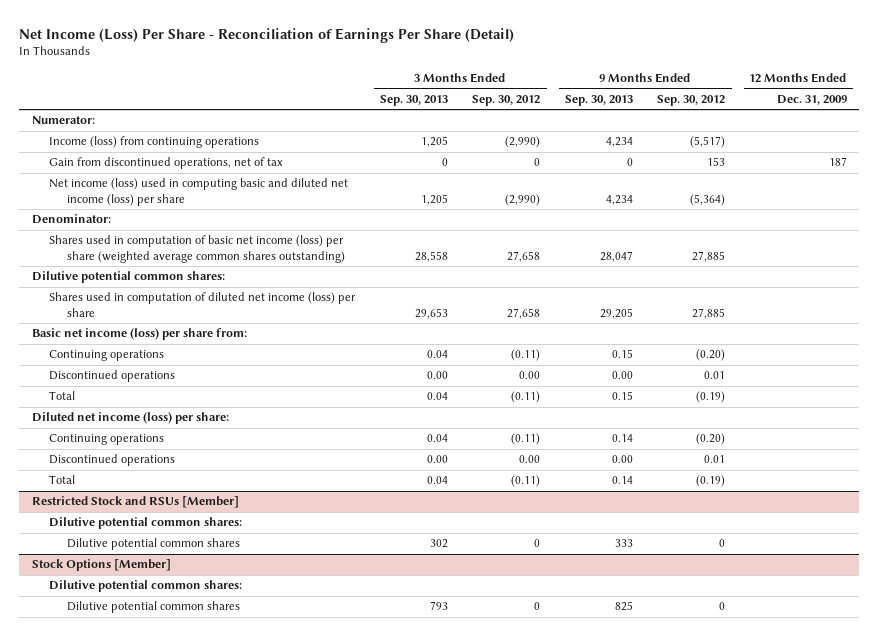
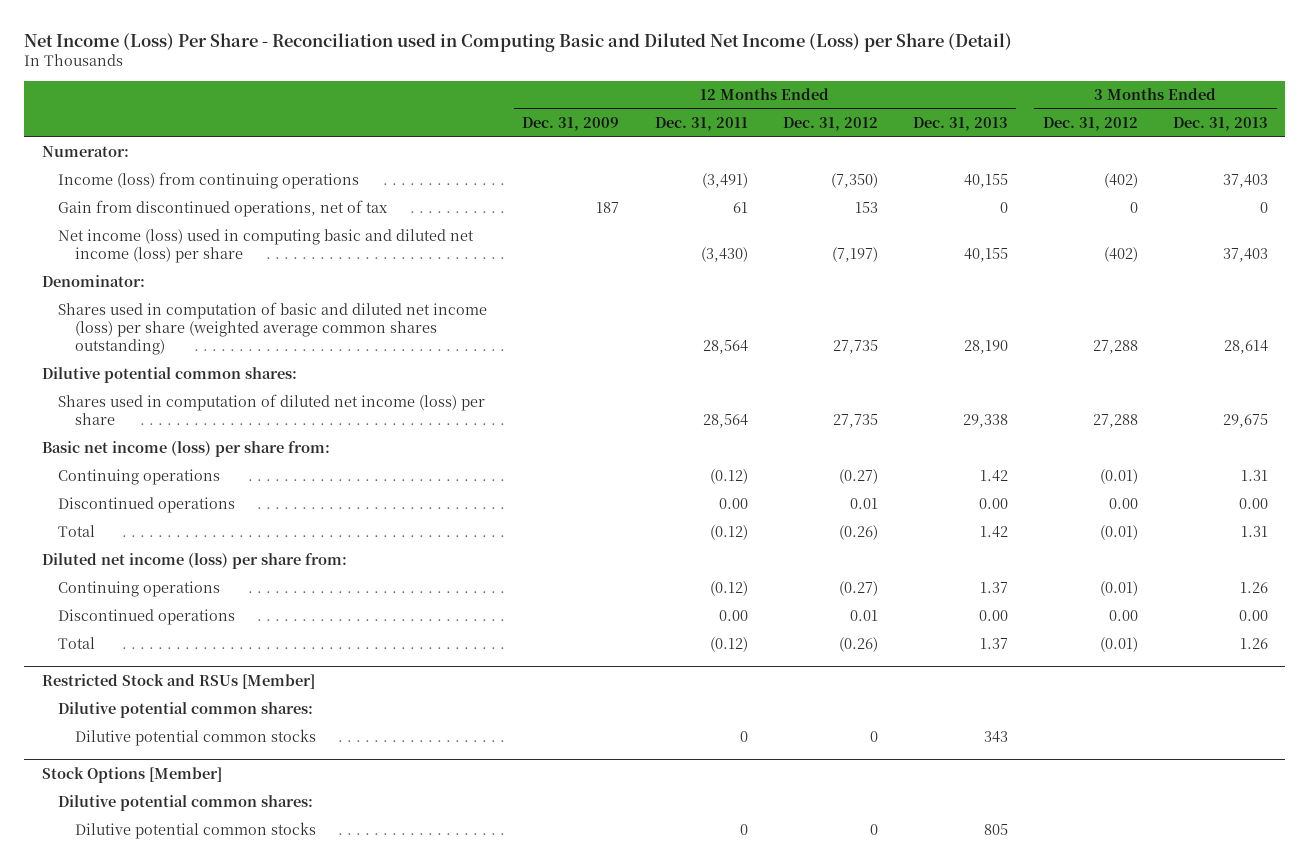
- Net Income (Loss) Per Share - Reconciliation of Earnings Per Share (Detail)
+ Net Income (Loss) Per Share - Reconciliation used in Computing Basic and Diluted Net Income (Loss) per Share (Detail)
- | 3 Months Ended Sep. 30, 2013 | 3 Months Ended Sep. 30, 2012 | 9 Months Ended Sep. 30, 2013 | 9 Months Ended Sep. 30, 2012 | 12 Months Ended Dec. 31, 2009
+ | 12 Months Ended Dec. 31, 2009 | 12 Months Ended Dec. 31, 2011 | 12 Months Ended Dec. 31, 2012 | 12 Months Ended Dec. 31, 2013 | 3 Months Ended Dec. 31, 2012 | 3 Months Ended Dec. 31, 2013
- Shares used in computation of basic net income (loss) per share (weighted average common shares outstanding) | 28,558 | 27,658 | 28,047 | 27,885 |
+ Shares used in computation of basic and diluted net income (loss) per share (weighted average common shares outstanding) | | 28,564 | 27,735 | 28,190 | 27,288 | 28,614
- Diluted net income (loss) per share:
+ Diluted net income (loss) per share from:
@ Restricted Stock and RSUs [Member]
- Dilutive potential common shares | 302 | 0 | 333 | 0 |
+ Dilutive potential common stocks | | 0 | 0 | 343 | |
@ Stock Options [Member]
- Dilutive potential common shares | 793 | 0 | 825 | 0 |
+ Dilutive potential common stocks | | 0 | 0 | 805 | |

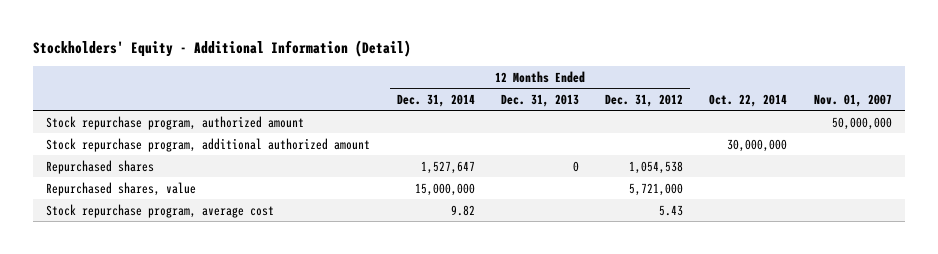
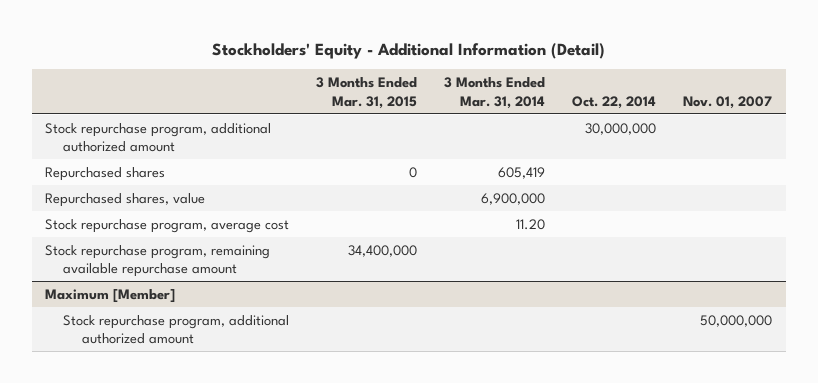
- | 12 Months Ended Dec. 31, 2014 | 12 Months Ended Dec. 31, 2013 | 12 Months Ended Dec. 31, 2012 | Oct. 22, 2014 | Nov. 01, 2007
+ | 3 Months Ended Mar. 31, 2015 | 3 Months Ended Mar. 31, 2014 | Oct. 22, 2014 | Nov. 01, 2007
- Stock repurchase program, authorized amount | | | | | 50,000,000
+ Stock repurchase program, remaining available repurchase amount | 34,400,000 | | |
+ Maximum [Member]
+ Stock repurchase program, additional authorized amount | | | | 50,000,000

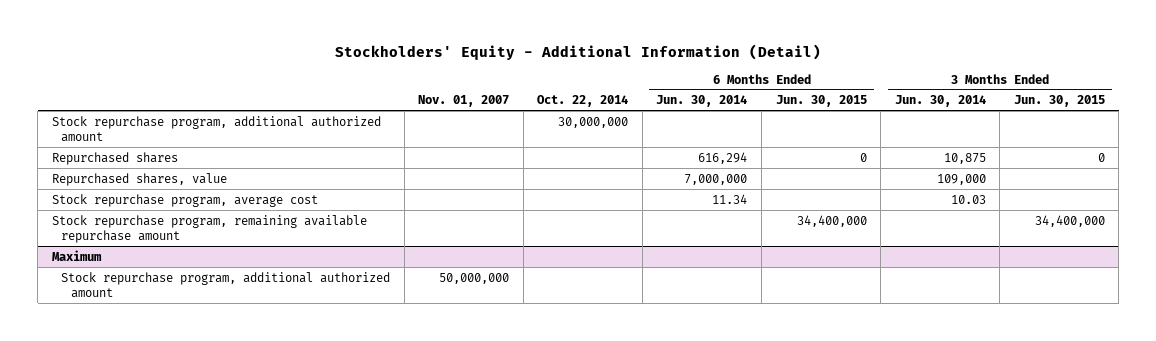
- | 3 Months Ended Mar. 31, 2015 | 3 Months Ended Mar. 31, 2014 | Oct. 22, 2014 | Nov. 01, 2007
+ | Nov. 01, 2007 | Oct. 22, 2014 | 6 Months Ended Jun. 30, 2014 | 6 Months Ended Jun. 30, 2015 | 3 Months Ended Jun. 30, 2014 | 3 Months Ended Jun. 30, 2015
- Maximum [Member]
+ Maximum

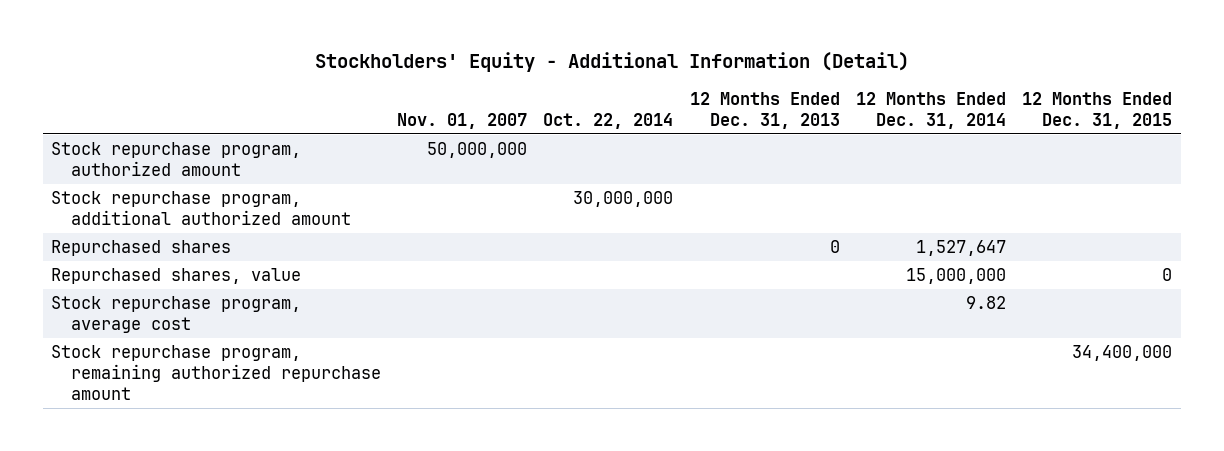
- | Nov. 01, 2007 | Oct. 22, 2014 | 6 Months Ended Jun. 30, 2014 | 6 Months Ended Jun. 30, 2015 | 3 Months Ended Jun. 30, 2014 | 3 Months Ended Jun. 30, 2015
+ | Nov. 01, 2007 | Oct. 22, 2014 | 12 Months Ended Dec. 31, 2013 | 12 Months Ended Dec. 31, 2014 | 12 Months Ended Dec. 31, 2015
+ Stock repurchase program, authorized amount | 50,000,000 | | | |
- Stock repurchase program, remaining available repurchase amount | | | | 34,400,000 | | 34,400,000
- Maximum
- Stock repurchase program, additional authorized amount | 50,000,000 | | | | |
+ Stock repurchase program, remaining authorized repurchase amount | | | | | 34,400,000

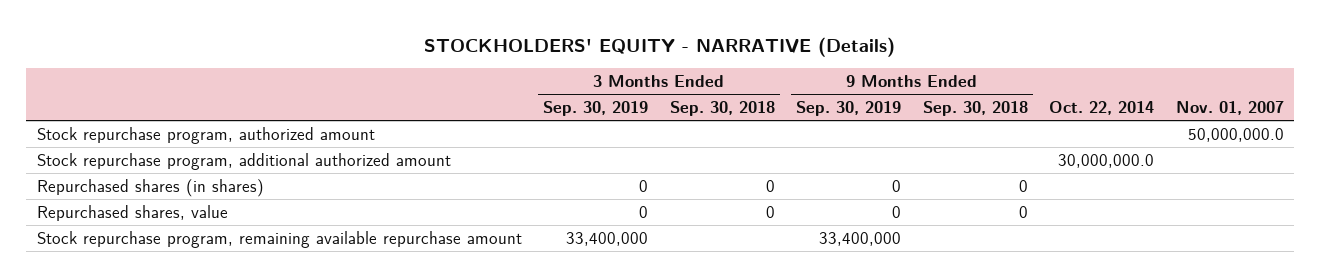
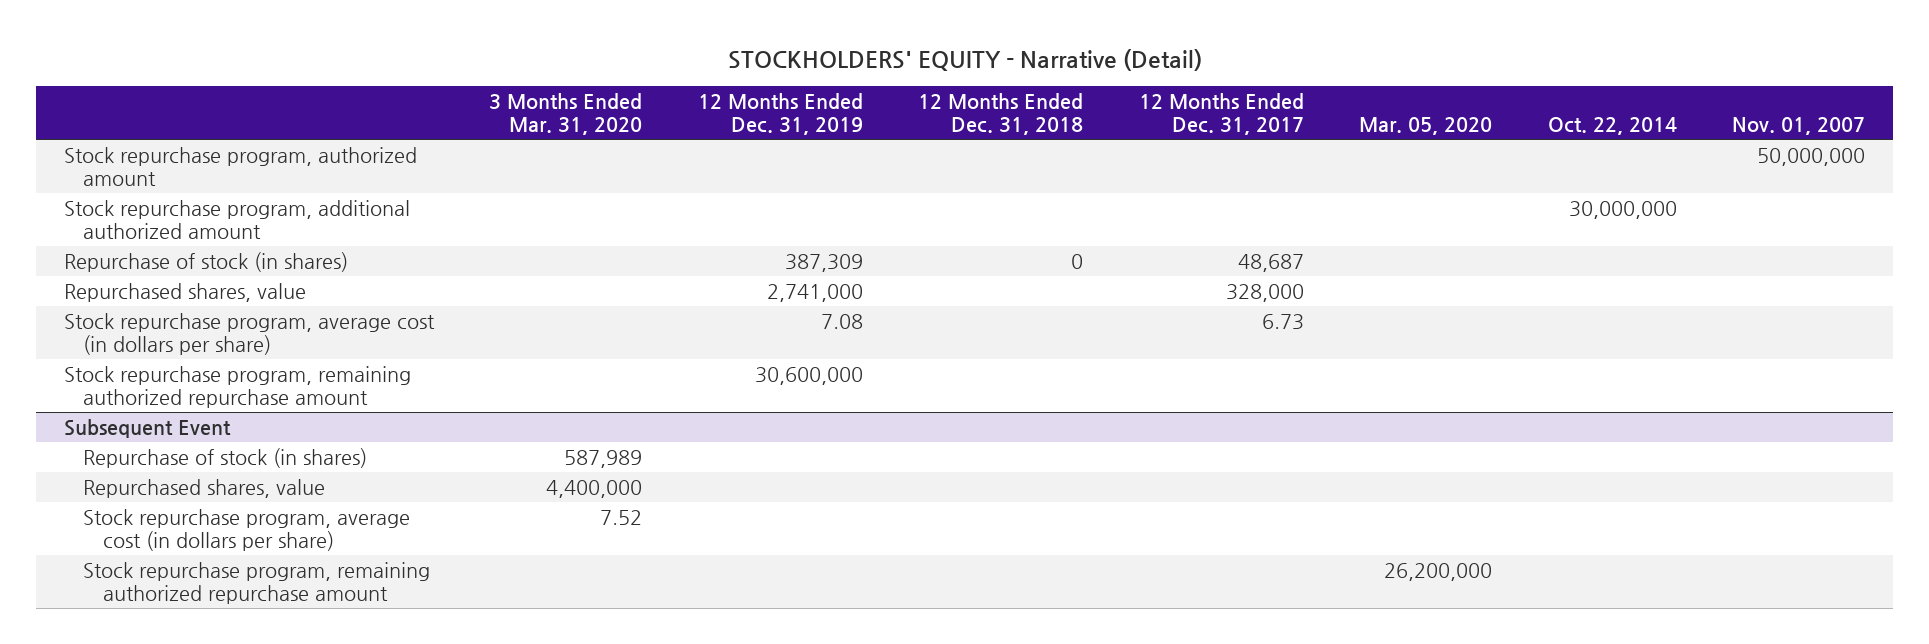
- STOCKHOLDERS' EQUITY - NARRATIVE (Details)
+ STOCKHOLDERS' EQUITY - Narrative (Detail)
- | 3 Months Ended Sep. 30, 2019 | 3 Months Ended Sep. 30, 2018 | 9 Months Ended Sep. 30, 2019 | 9 Months Ended Sep. 30, 2018 | Oct. 22, 2014 | Nov. 01, 2007
+ | 3 Months Ended Mar. 31, 2020 | 12 Months Ended Dec. 31, 2019 | 12 Months Ended Dec. 31, 2018 | 12 Months Ended Dec. 31, 2017 | Mar. 05, 2020 | Oct. 22, 2014 | Nov. 01, 2007
- Stock repurchase program, authorized amount | | | | | | 50,000,000.0
- Stock repurchase program, additional authorized amount | | | | | 30,000,000.0 |
- Repurchased shares (in shares) | 0 | 0 | 0 | 0 | |
+ Stock repurchase program, authorized amount | | | | | | | 50,000,000
+ Stock repurchase program, additional authorized amount | | | | | | 30,000,000 |
+ Repurchase of stock (in shares) | | 387,309 | 0 | 48,687 | | |
- Stock repurchase program, remaining available repurchase amount | 33,400,000 | | 33,400,000 | | |
+ Stock repurchase program, average cost (in dollars per share) | | 7.08 | | 6.73 | | |
+ Stock repurchase program, remaining authorized repurchase amount | | 30,600,000 | | | | |
+ Subsequent Event
+ Repurchase of stock (in shares) | 587,989 | | | | | |
+ Repurchased shares, value | 4,400,000 | | | | | |
+ Stock repurchase program, average cost (in dollars per share) | 7.52 | | | | | |
+ Stock repurchase program, remaining authorized repurchase amount | | | | | 26,200,000 | |

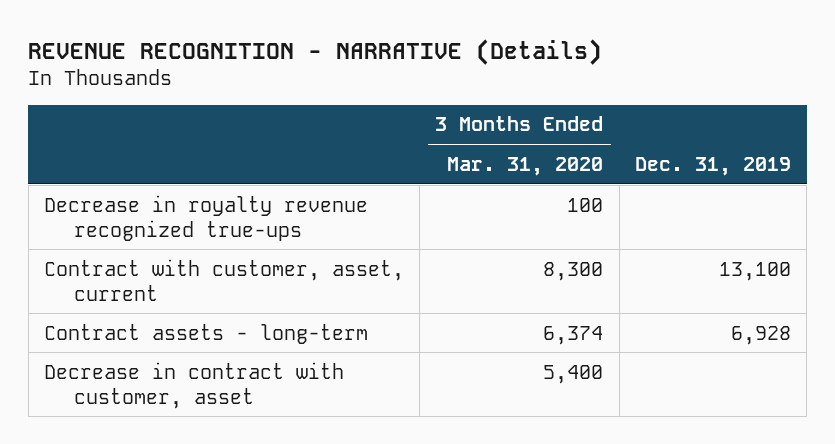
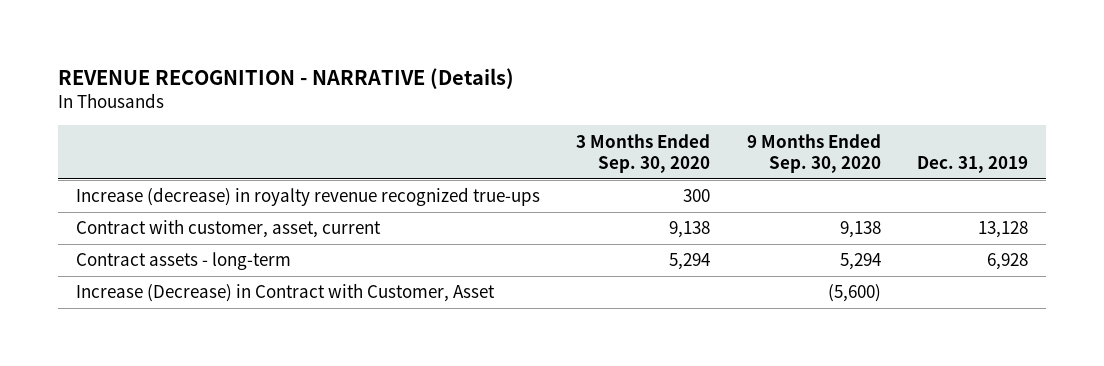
- | 3 Months Ended Mar. 31, 2020 | Dec. 31, 2019
+ | 3 Months Ended Sep. 30, 2020 | 9 Months Ended Sep. 30, 2020 | Dec. 31, 2019
- Decrease in royalty revenue recognized true-ups | 100 |
- Contract with customer, asset, current | 8,300 | 13,100
+ Increase (decrease) in royalty revenue recognized true-ups | 300 | |
+ Contract with customer, asset, current | 9,138 | 9,138 | 13,128
- Decrease in contract with customer, asset | 5,400 |
+ Increase (Decrease) in Contract with Customer, Asset | | (5,600) |

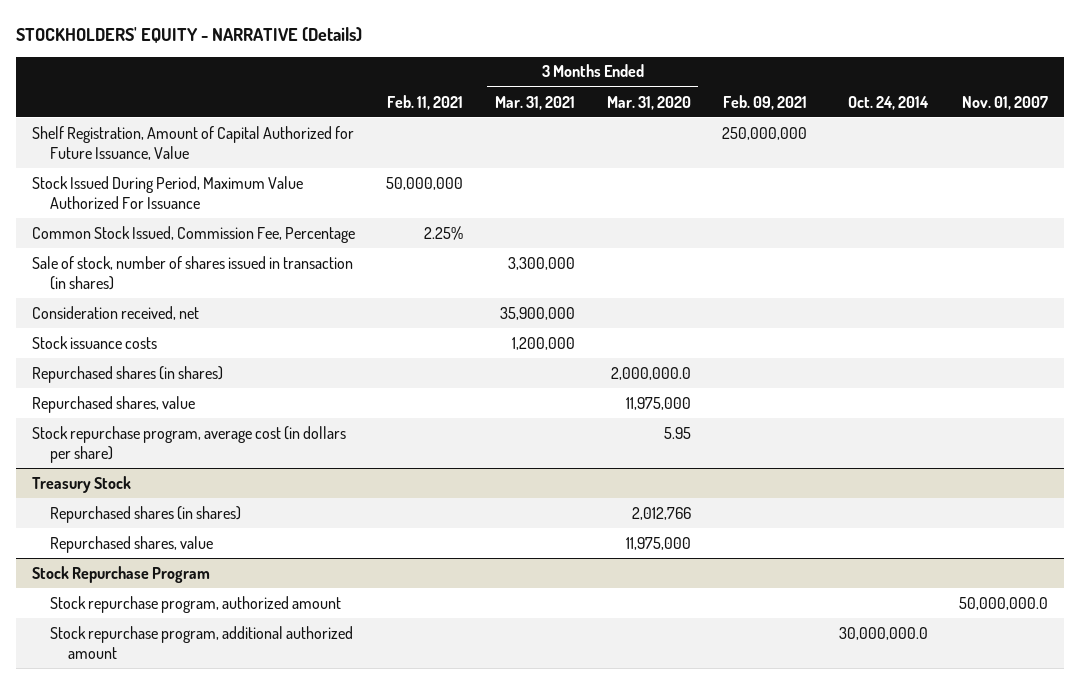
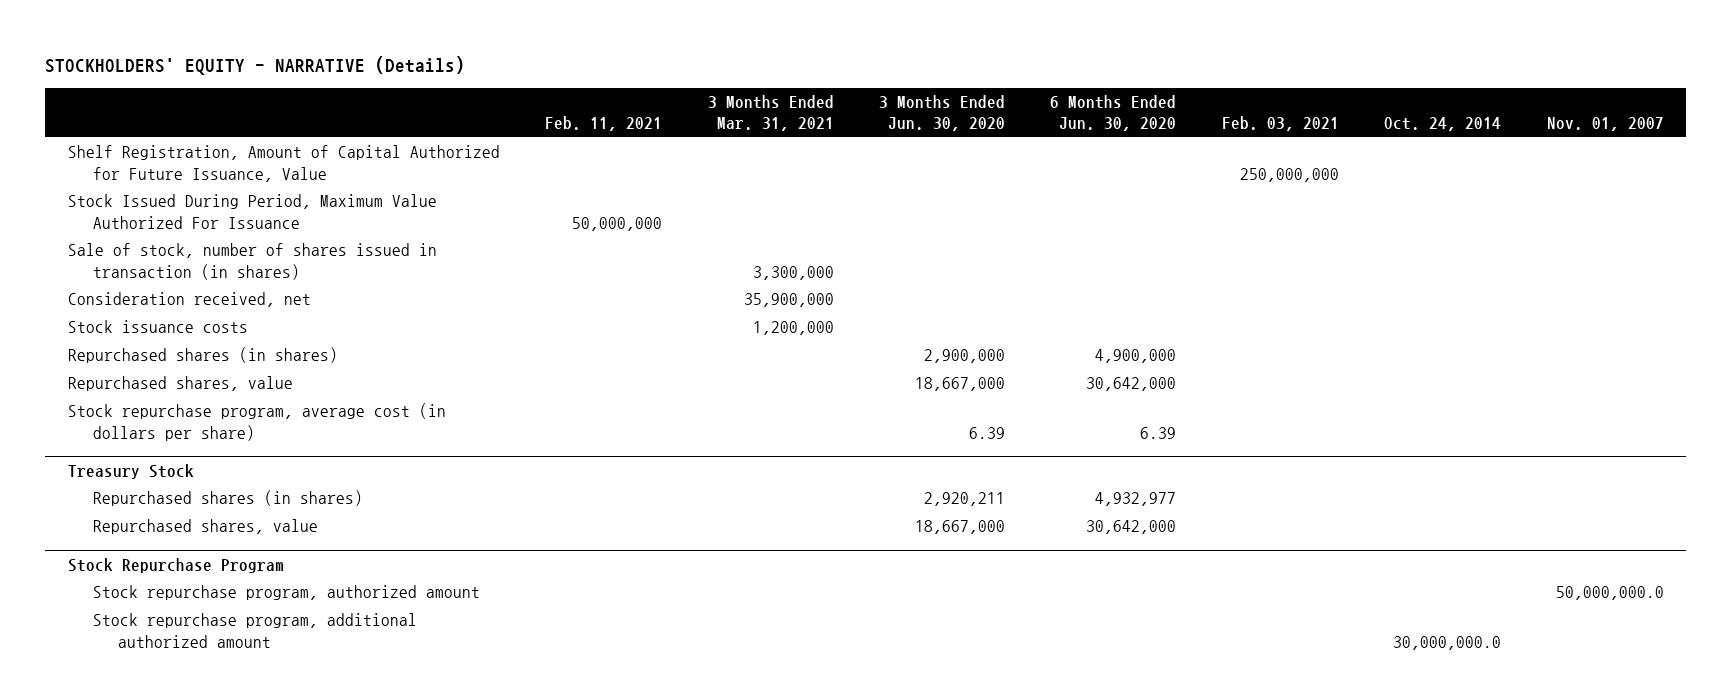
- | Feb. 11, 2021 | 3 Months Ended Mar. 31, 2021 | 3 Months Ended Mar. 31, 2020 | Feb. 09, 2021 | Oct. 24, 2014 | Nov. 01, 2007
+ | Feb. 11, 2021 | 3 Months Ended Mar. 31, 2021 | 3 Months Ended Jun. 30, 2020 | 6 Months Ended Jun. 30, 2020 | Feb. 03, 2021 | Oct. 24, 2014 | Nov. 01, 2007
- Common Stock Issued, Commission Fee, Percentage | 2.25% | | | | |

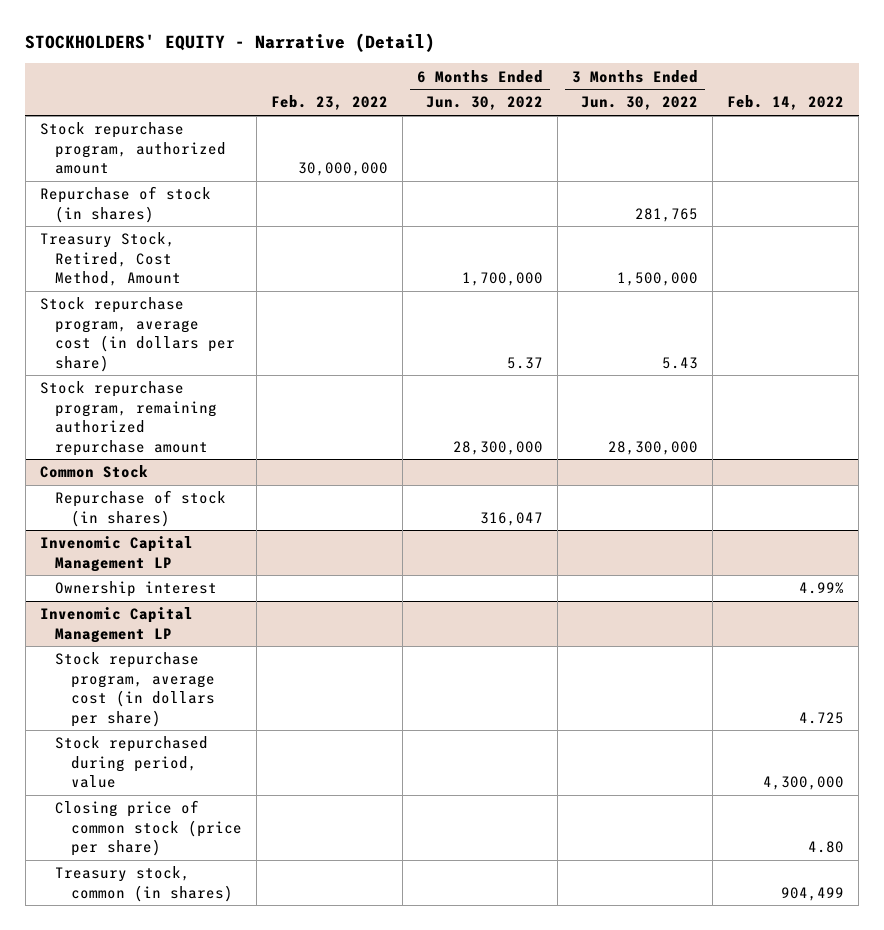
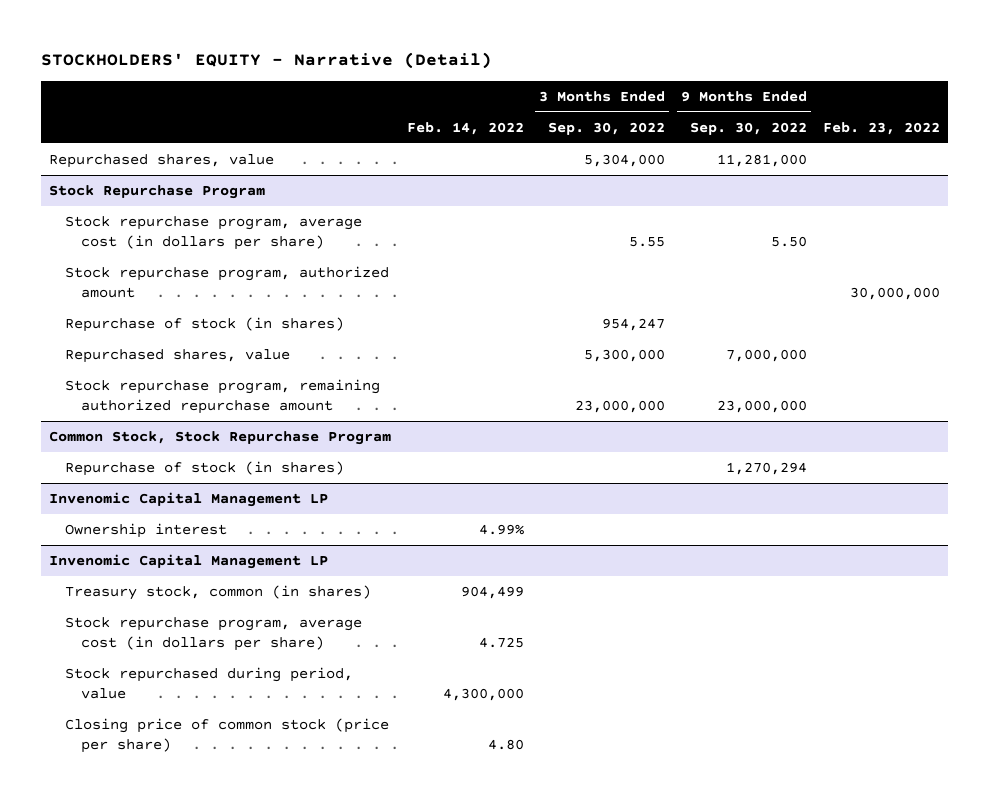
- | Feb. 23, 2022 | 6 Months Ended Jun. 30, 2022 | 3 Months Ended Jun. 30, 2022 | Feb. 14, 2022
+ | Feb. 14, 2022 | 3 Months Ended Sep. 30, 2022 | 9 Months Ended Sep. 30, 2022 | Feb. 23, 2022
- Stock repurchase program, authorized amount | 30,000,000 | | |
- Repurchase of stock (in shares) | | | 281,765 |
- Treasury Stock, Retired, Cost Method, Amount | | 1,700,000 | 1,500,000 |
- Stock repurchase program, average cost (in dollars per share) | | 5.37 | 5.43 |
- Stock repurchase program, remaining authorized repurchase amount | | 28,300,000 | 28,300,000 |
- Common Stock
+ Repurchased shares, value | | 5,304,000 | 11,281,000 |
+ Stock Repurchase Program
+ Stock repurchase program, average cost (in dollars per share) | | 5.55 | 5.50 |
+ Stock repurchase program, authorized amount | | | | 30,000,000
+ Repurchase of stock (in shares) | | 954,247 | |
+ Repurchased shares, value | | 5,300,000 | 7,000,000 |
+ Stock repurchase program, remaining authorized repurchase amount | | 23,000,000 | 23,000,000 |
+ Common Stock, Stock Repurchase Program
@ Invenomic Capital Management LP
moved up: Treasury stock, common (in shares) | 904,499 | | |

